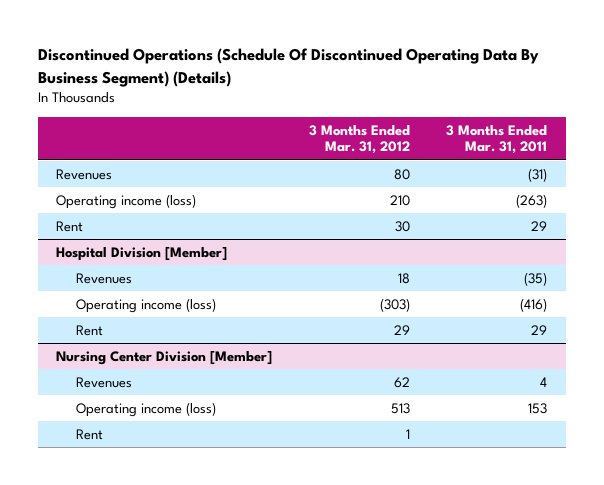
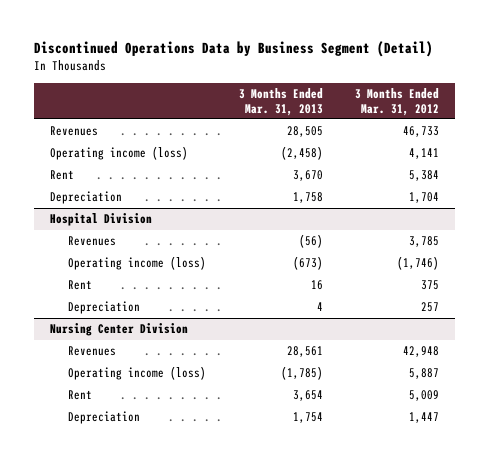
- Discontinued Operations (Schedule Of Discontinued Operating Data By Business Segment) (Details)
+ Discontinued Operations Data by Business Segment (Detail)
- | 3 Months Ended Mar. 31, 2012 | 3 Months Ended Mar. 31, 2011
+ | 3 Months Ended Mar. 31, 2013 | 3 Months Ended Mar. 31, 2012
- Revenues | 80 | (31)
- Operating income (loss) | 210 | (263)
- Rent | 30 | 29
- Hospital Division [Member]
- Revenues | 18 | (35)
- Operating income (loss) | (303) | (416)
- Rent | 29 | 29
- Nursing Center Division [Member]
- Revenues | 62 | 4
- Operating income (loss) | 513 | 153
- Rent | 1 |
+ Revenues | 28,505 | 46,733
+ Operating income (loss) | (2,458) | 4,141
+ Rent | 3,670 | 5,384
+ Depreciation | 1,758 | 1,704
+ Hospital Division
+ Revenues | (56) | 3,785
+ Operating income (loss) | (673) | (1,746)
+ Rent | 16 | 375
+ Depreciation | 4 | 257
+ Nursing Center Division
+ Revenues | 28,561 | 42,948
+ Operating income (loss) | (1,785) | 5,887
+ Rent | 3,654 | 5,009
+ Depreciation | 1,754 | 1,447

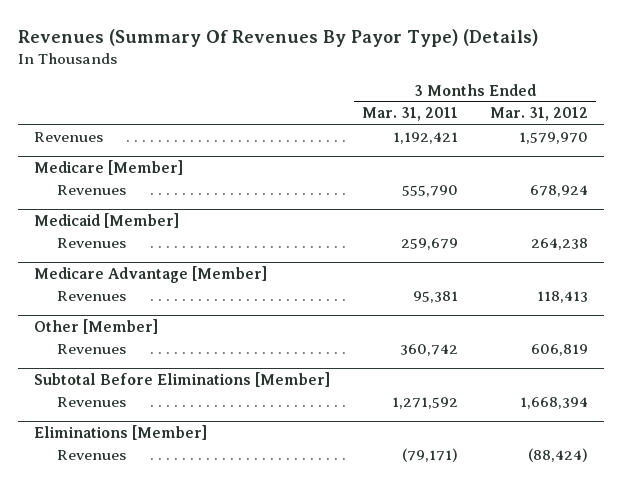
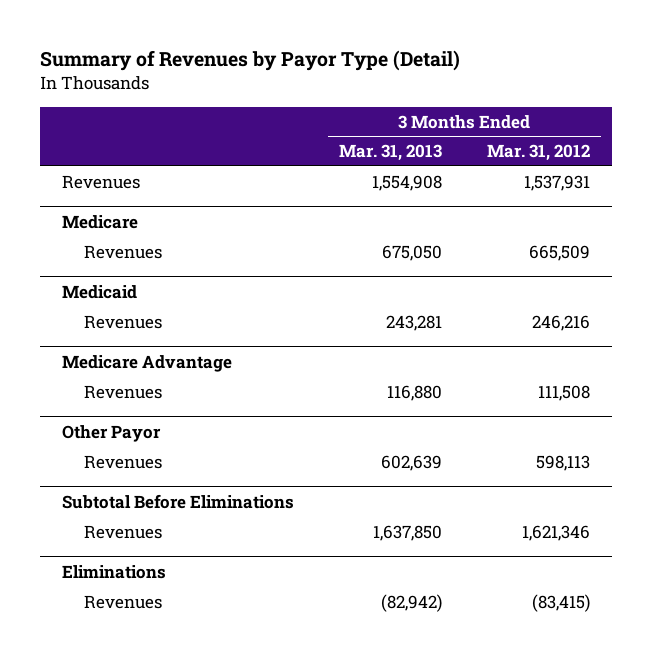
- Revenues (Summary Of Revenues By Payor Type) (Details)
+ Summary of Revenues by Payor Type (Detail)
- | 3 Months Ended Mar. 31, 2011 | 3 Months Ended Mar. 31, 2012
+ | 3 Months Ended Mar. 31, 2013 | 3 Months Ended Mar. 31, 2012
- Revenues | 1,192,421 | 1,579,970
- Medicare [Member]
- Revenues | 555,790 | 678,924
- Medicaid [Member]
- Revenues | 259,679 | 264,238
- Medicare Advantage [Member]
- Revenues | 95,381 | 118,413
- Other [Member]
- Revenues | 360,742 | 606,819
- Subtotal Before Eliminations [Member]
- Revenues | 1,271,592 | 1,668,394
- Eliminations [Member]
- Revenues | (79,171) | (88,424)
+ Revenues | 1,554,908 | 1,537,931
+ Medicare
+ Revenues | 675,050 | 665,509
+ Medicaid
+ Revenues | 243,281 | 246,216
+ Medicare Advantage
+ Revenues | 116,880 | 111,508
+ Other Payor
+ Revenues | 602,639 | 598,113
+ Subtotal Before Eliminations
+ Revenues | 1,637,850 | 1,621,346
+ Eliminations
+ Revenues | (82,942) | (83,415)

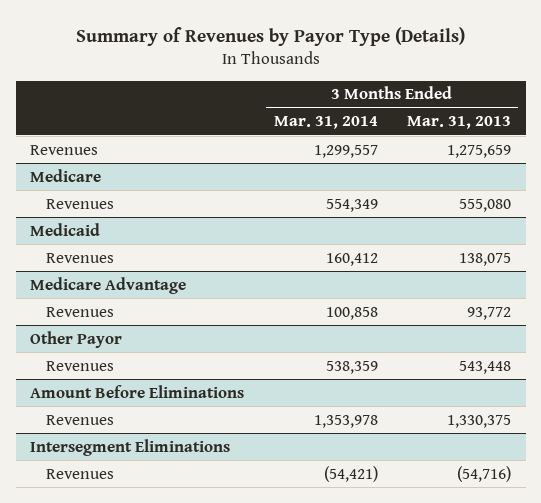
- Summary of Revenues by Payor Type (Detail)
+ Summary of Revenues by Payor Type (Details)
- | 3 Months Ended Mar. 31, 2013 | 3 Months Ended Mar. 31, 2012
+ | 3 Months Ended Mar. 31, 2014 | 3 Months Ended Mar. 31, 2013
- Revenues | 1,554,908 | 1,537,931
+ Revenues | 1,299,557 | 1,275,659
@ Medicare
- Revenues | 675,050 | 665,509
+ Revenues | 554,349 | 555,080
@ Medicaid
- Revenues | 243,281 | 246,216
+ Revenues | 160,412 | 138,075
@ Medicare Advantage
- Revenues | 116,880 | 111,508
+ Revenues | 100,858 | 93,772
@ Other Payor
- Revenues | 602,639 | 598,113
- Subtotal Before Eliminations
- Revenues | 1,637,850 | 1,621,346
- Eliminations
- Revenues | (82,942) | (83,415)
@ Other Payor
+ Revenues | 538,359 | 543,448
+ Amount Before Eliminations
+ Revenues | 1,353,978 | 1,330,375
+ Intersegment Eliminations
+ Revenues | (54,421) | (54,716)

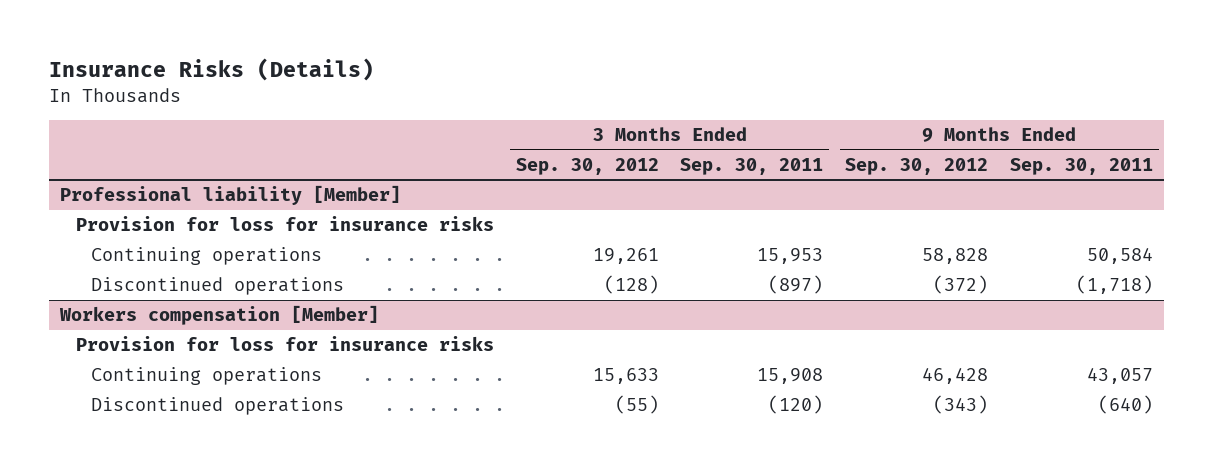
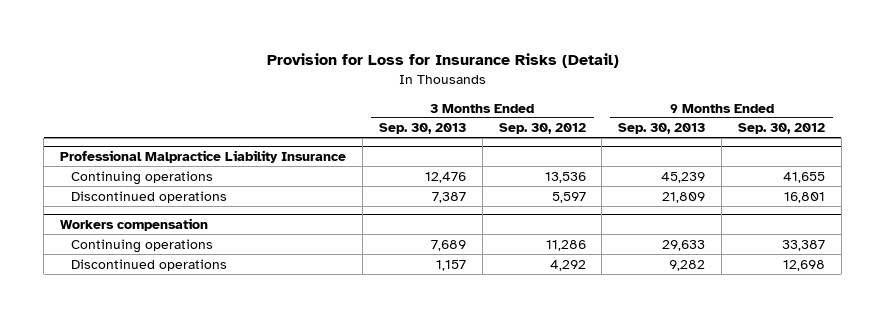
- Insurance Risks (Details)
+ Provision for Loss for Insurance Risks (Detail)
- | 3 Months Ended Sep. 30, 2012 | 3 Months Ended Sep. 30, 2011 | 9 Months Ended Sep. 30, 2012 | 9 Months Ended Sep. 30, 2011
+ | 3 Months Ended Sep. 30, 2013 | 3 Months Ended Sep. 30, 2012 | 9 Months Ended Sep. 30, 2013 | 9 Months Ended Sep. 30, 2012
- Professional liability [Member]
- Provision for loss for insurance risks
- Continuing operations | 19,261 | 15,953 | 58,828 | 50,584
- Discontinued operations | (128) | (897) | (372) | (1,718)
- Workers compensation [Member]
- Provision for loss for insurance risks
- Continuing operations | 15,633 | 15,908 | 46,428 | 43,057
- Discontinued operations | (55) | (120) | (343) | (640)
+ Professional Malpractice Liability Insurance
+ Continuing operations | 12,476 | 13,536 | 45,239 | 41,655
+ Discontinued operations | 7,387 | 5,597 | 21,809 | 16,801
+ Workers compensation
+ Continuing operations | 7,689 | 11,286 | 29,633 | 33,387
+ Discontinued operations | 1,157 | 4,292 | 9,282 | 12,698

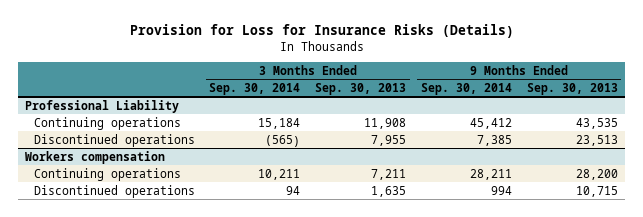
- Provision for Loss for Insurance Risks (Detail)
+ Provision for Loss for Insurance Risks (Details)
- | 3 Months Ended Sep. 30, 2013 | 3 Months Ended Sep. 30, 2012 | 9 Months Ended Sep. 30, 2013 | 9 Months Ended Sep. 30, 2012
+ | 3 Months Ended Sep. 30, 2014 | 3 Months Ended Sep. 30, 2013 | 9 Months Ended Sep. 30, 2014 | 9 Months Ended Sep. 30, 2013
- Professional Malpractice Liability Insurance
- Continuing operations | 12,476 | 13,536 | 45,239 | 41,655
- Discontinued operations | 7,387 | 5,597 | 21,809 | 16,801
+ Professional Liability
+ Continuing operations | 15,184 | 11,908 | 45,412 | 43,535
+ Discontinued operations | (565) | 7,955 | 7,385 | 23,513
@ Workers compensation
- Continuing operations | 7,689 | 11,286 | 29,633 | 33,387
- Discontinued operations | 1,157 | 4,292 | 9,282 | 12,698
+ Continuing operations | 10,211 | 7,211 | 28,211 | 28,200
+ Discontinued operations | 94 | 1,635 | 994 | 10,715

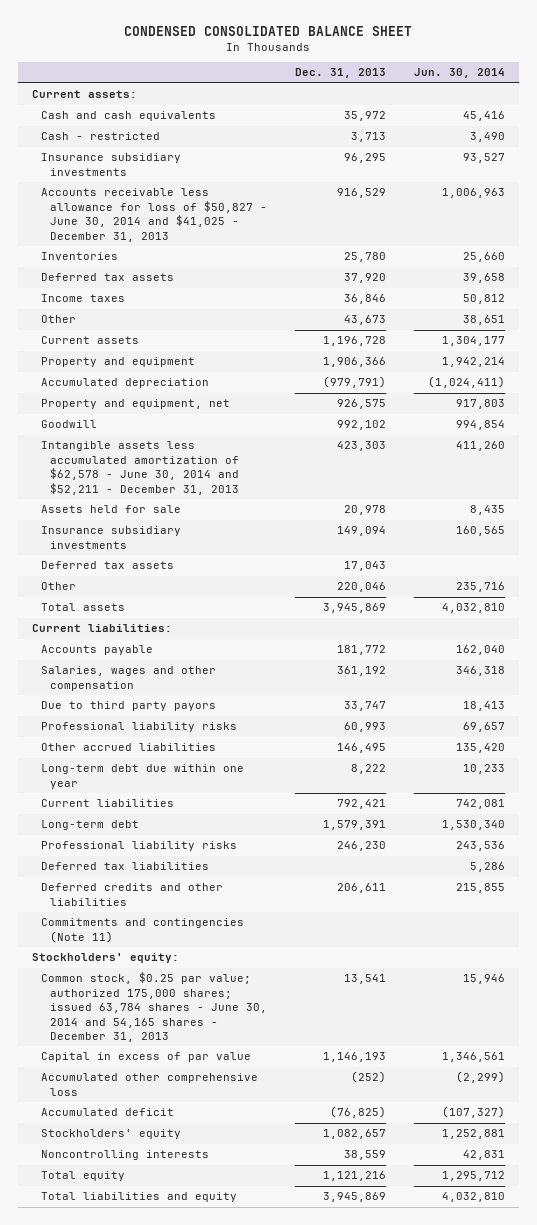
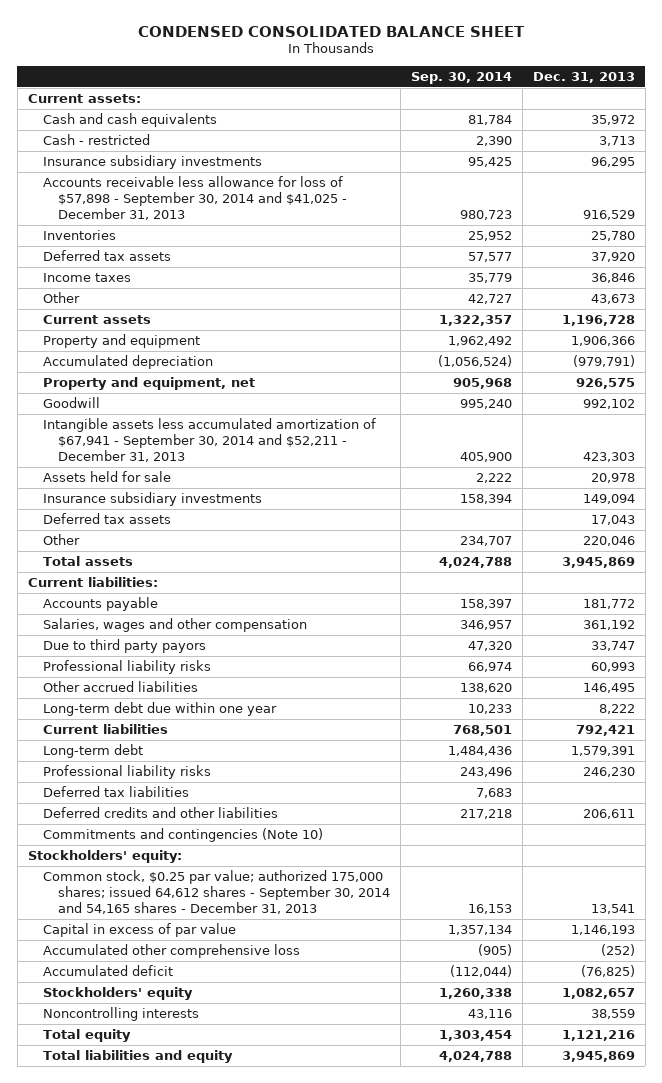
- | Dec. 31, 2013 | Jun. 30, 2014
+ | Sep. 30, 2014 | Dec. 31, 2013
- Accounts receivable less allowance for loss of $50,827 - June 30, 2014 and $41,025 - December 31, 2013 | 916,529 | 1,006,963
+ Accounts receivable less allowance for loss of $57,898 - September 30, 2014 and $41,025 - December 31, 2013 | 980,723 | 916,529
- Intangible assets less accumulated amortization of $62,578 - June 30, 2014 and $52,211 - December 31, 2013 | 423,303 | 411,260
+ Intangible assets less accumulated amortization of $67,941 - September 30, 2014 and $52,211 - December 31, 2013 | 405,900 | 423,303
- Commitments and contingencies (Note 11)
+ Commitments and contingencies (Note 10)
- Common stock, $0.25 par value; authorized 175,000 shares; issued 63,784 shares - June 30, 2014 and 54,165 shares - December 31, 2013 | 13,541 | 15,946
+ Common stock, $0.25 par value; authorized 175,000 shares; issued 64,612 shares - September 30, 2014 and 54,165 shares - December 31, 2013 | 16,153 | 13,541

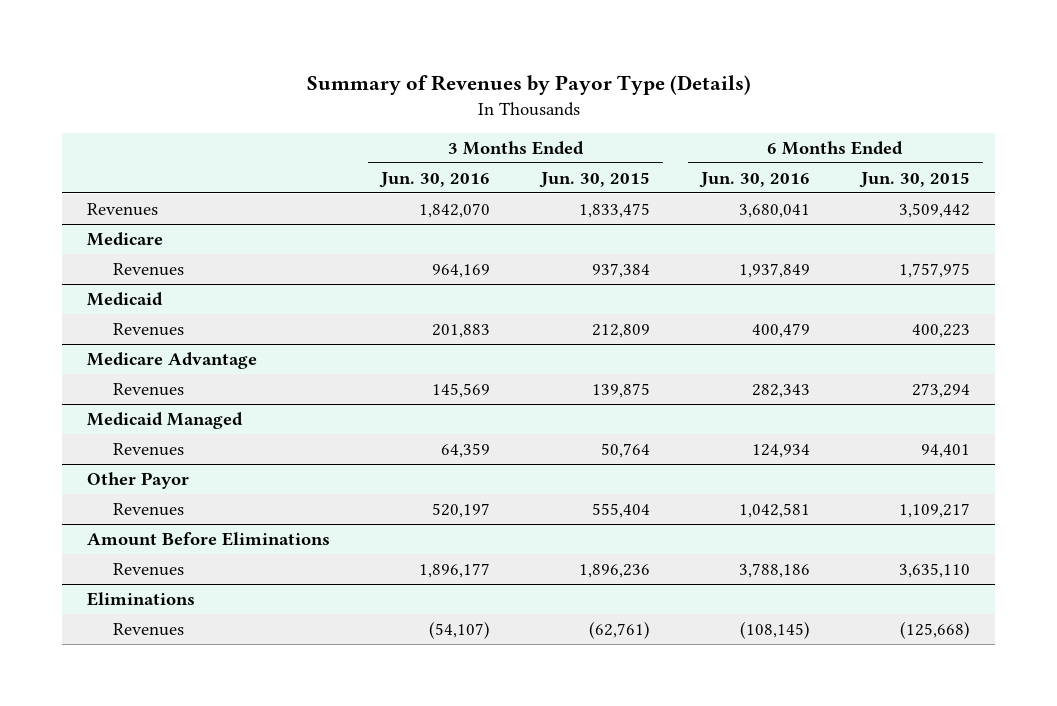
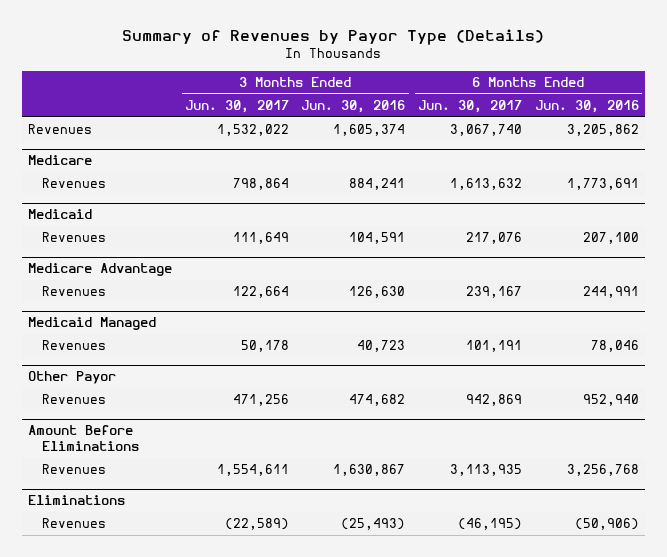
- | 3 Months Ended Jun. 30, 2016 | 3 Months Ended Jun. 30, 2015 | 6 Months Ended Jun. 30, 2016 | 6 Months Ended Jun. 30, 2015
+ | 3 Months Ended Jun. 30, 2017 | 3 Months Ended Jun. 30, 2016 | 6 Months Ended Jun. 30, 2017 | 6 Months Ended Jun. 30, 2016
- Revenues | 1,842,070 | 1,833,475 | 3,680,041 | 3,509,442
+ Revenues | 1,532,022 | 1,605,374 | 3,067,740 | 3,205,862
@ Medicare
- Revenues | 964,169 | 937,384 | 1,937,849 | 1,757,975
+ Revenues | 798,864 | 884,241 | 1,613,632 | 1,773,691
@ Medicaid
- Revenues | 201,883 | 212,809 | 400,479 | 400,223
+ Revenues | 111,649 | 104,591 | 217,076 | 207,100
@ Medicare Advantage
- Revenues | 145,569 | 139,875 | 282,343 | 273,294
+ Revenues | 122,664 | 126,630 | 239,167 | 244,991
@ Medicaid Managed
- Revenues | 64,359 | 50,764 | 124,934 | 94,401
+ Revenues | 50,178 | 40,723 | 101,191 | 78,046
@ Other Payor
- Revenues | 520,197 | 555,404 | 1,042,581 | 1,109,217
+ Revenues | 471,256 | 474,682 | 942,869 | 952,940
@ Amount Before Eliminations
- Revenues | 1,896,177 | 1,896,236 | 3,788,186 | 3,635,110
+ Revenues | 1,554,611 | 1,630,867 | 3,113,935 | 3,256,768
@ Eliminations
- Revenues | (54,107) | (62,761) | (108,145) | (125,668)
+ Revenues | (22,589) | (25,493) | (46,195) | (50,906)

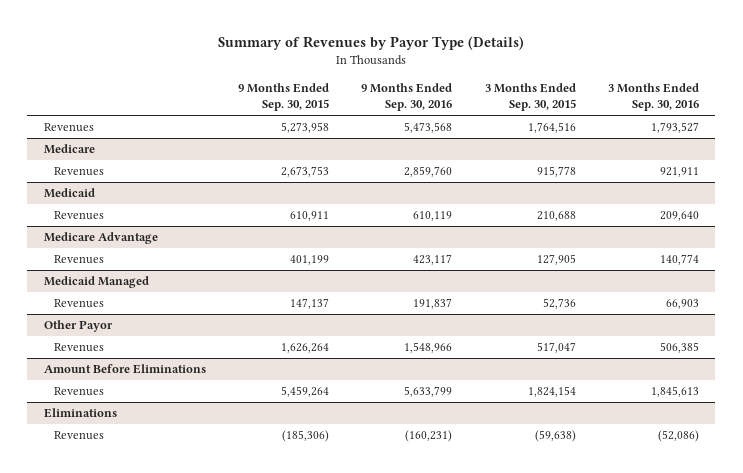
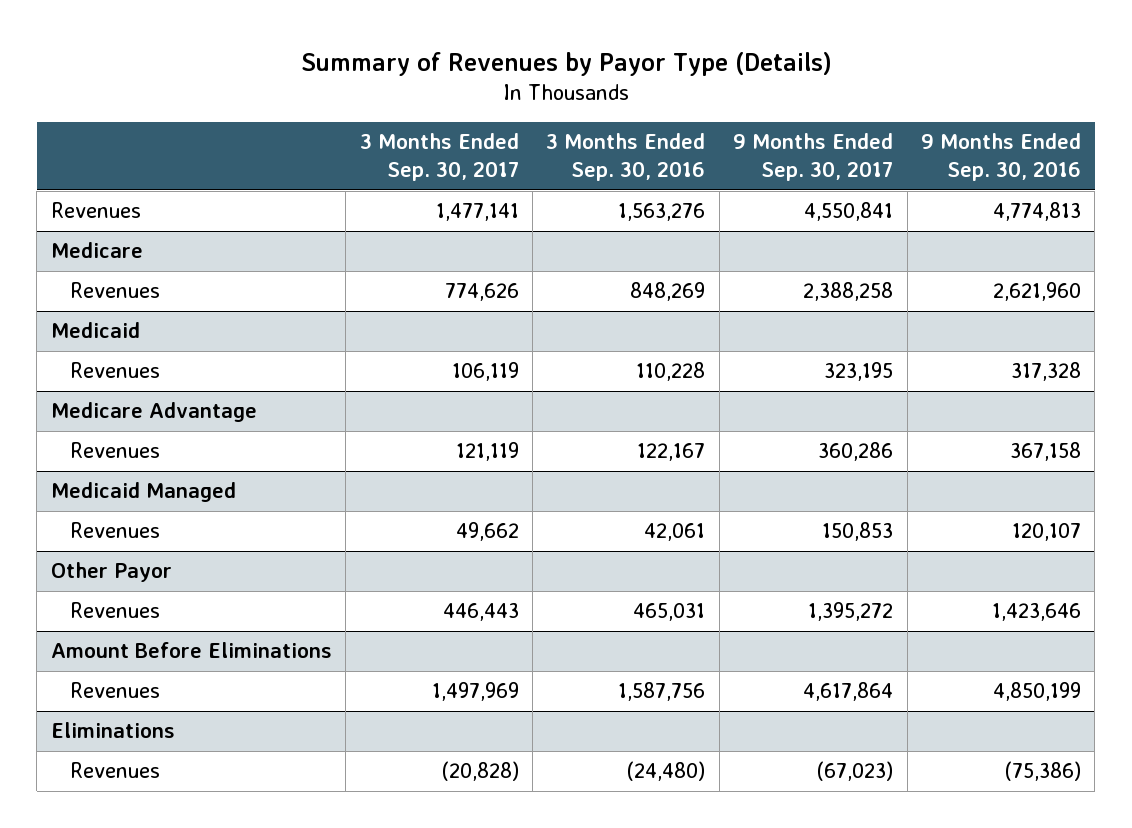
- | 9 Months Ended Sep. 30, 2015 | 9 Months Ended Sep. 30, 2016 | 3 Months Ended Sep. 30, 2015 | 3 Months Ended Sep. 30, 2016
+ | 3 Months Ended Sep. 30, 2017 | 3 Months Ended Sep. 30, 2016 | 9 Months Ended Sep. 30, 2017 | 9 Months Ended Sep. 30, 2016
- Revenues | 5,273,958 | 5,473,568 | 1,764,516 | 1,793,527
+ Revenues | 1,477,141 | 1,563,276 | 4,550,841 | 4,774,813
@ Medicare
- Revenues | 2,673,753 | 2,859,760 | 915,778 | 921,911
+ Revenues | 774,626 | 848,269 | 2,388,258 | 2,621,960
@ Medicaid
- Revenues | 610,911 | 610,119 | 210,688 | 209,640
+ Revenues | 106,119 | 110,228 | 323,195 | 317,328
@ Medicare Advantage
- Revenues | 401,199 | 423,117 | 127,905 | 140,774
+ Revenues | 121,119 | 122,167 | 360,286 | 367,158
@ Medicaid Managed
- Revenues | 147,137 | 191,837 | 52,736 | 66,903
+ Revenues | 49,662 | 42,061 | 150,853 | 120,107
@ Other Payor
- Revenues | 1,626,264 | 1,548,966 | 517,047 | 506,385
+ Revenues | 446,443 | 465,031 | 1,395,272 | 1,423,646
@ Amount Before Eliminations
- Revenues | 5,459,264 | 5,633,799 | 1,824,154 | 1,845,613
+ Revenues | 1,497,969 | 1,587,756 | 4,617,864 | 4,850,199
@ Eliminations
- Revenues | (185,306) | (160,231) | (59,638) | (52,086)
+ Revenues | (20,828) | (24,480) | (67,023) | (75,386)

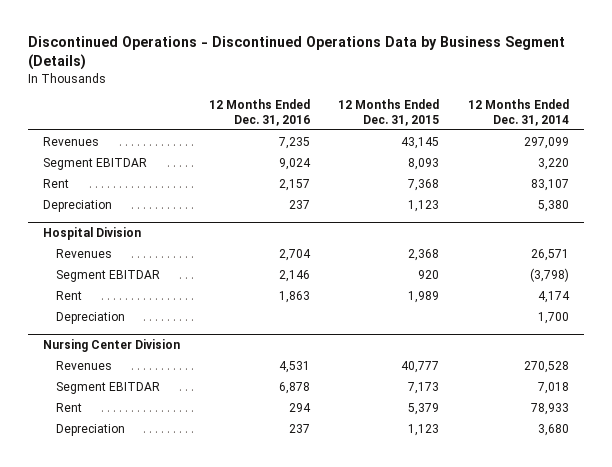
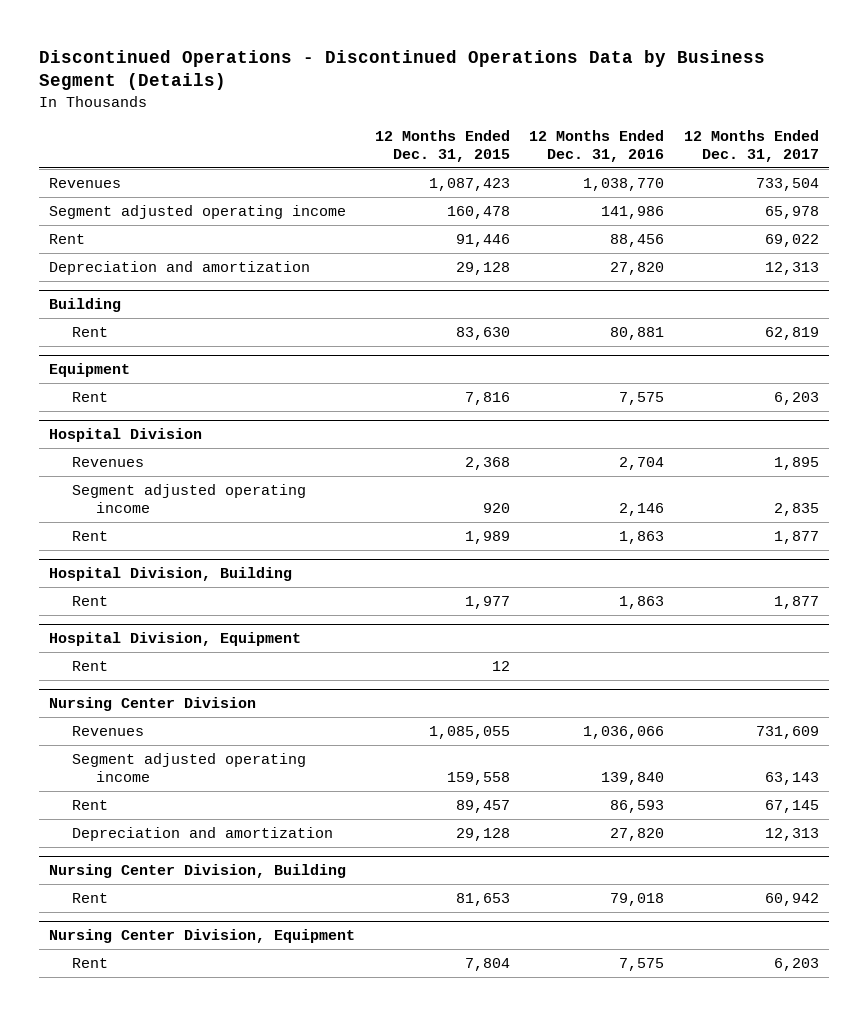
- | 12 Months Ended Dec. 31, 2016 | 12 Months Ended Dec. 31, 2015 | 12 Months Ended Dec. 31, 2014
+ | 12 Months Ended Dec. 31, 2015 | 12 Months Ended Dec. 31, 2016 | 12 Months Ended Dec. 31, 2017
- Revenues | 7,235 | 43,145 | 297,099
- Segment EBITDAR | 9,024 | 8,093 | 3,220
- Rent | 2,157 | 7,368 | 83,107
- Depreciation | 237 | 1,123 | 5,380
+ Revenues | 1,087,423 | 1,038,770 | 733,504
+ Segment adjusted operating income | 160,478 | 141,986 | 65,978
+ Rent | 91,446 | 88,456 | 69,022
+ Depreciation and amortization | 29,128 | 27,820 | 12,313
+ Building
+ Rent | 83,630 | 80,881 | 62,819
+ Equipment
+ Rent | 7,816 | 7,575 | 6,203
@ Hospital Division
- Segment EBITDAR | 2,146 | 920 | (3,798)
+ Segment adjusted operating income | 920 | 2,146 | 2,835
- Depreciation | | | 1,700
+ Hospital Division, Building
+ Rent | 1,977 | 1,863 | 1,877
+ Hospital Division, Equipment
+ Rent | 12 | |
@ Nursing Center Division
- Revenues | 4,531 | 40,777 | 270,528
- Segment EBITDAR | 6,878 | 7,173 | 7,018
- Rent | 294 | 5,379 | 78,933
- Depreciation | 237 | 1,123 | 3,680
+ Revenues | 1,085,055 | 1,036,066 | 731,609
+ Segment adjusted operating income | 159,558 | 139,840 | 63,143
+ Rent | 89,457 | 86,593 | 67,145
+ Depreciation and amortization | 29,128 | 27,820 | 12,313
+ Nursing Center Division, Building
+ Rent | 81,653 | 79,018 | 60,942
+ Nursing Center Division, Equipment
+ Rent | 7,804 | 7,575 | 6,203

